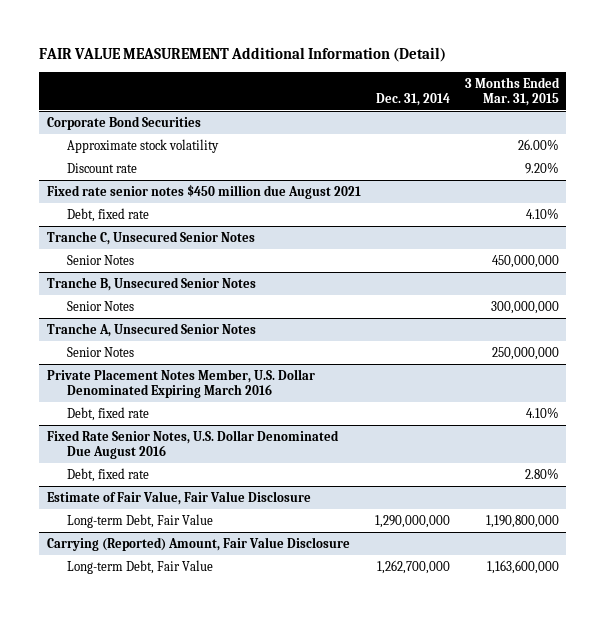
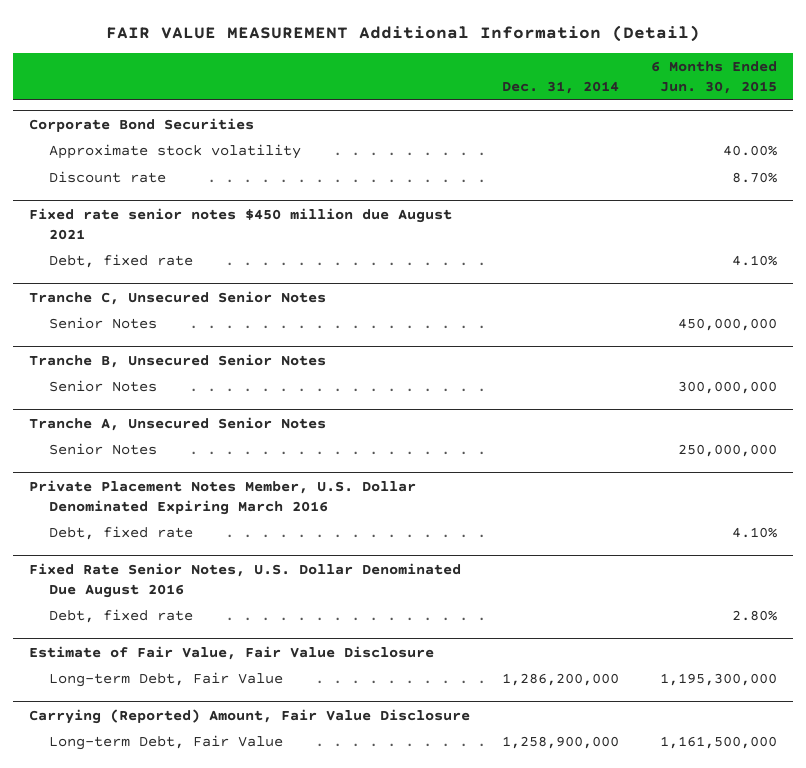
- | Dec. 31, 2014 | 3 Months Ended Mar. 31, 2015
+ | Dec. 31, 2014 | 6 Months Ended Jun. 30, 2015
@ Estimate of Fair Value, Fair Value Disclosure
- Long-term Debt, Fair Value | 1,290,000,000 | 1,190,800,000
+ Long-term Debt, Fair Value | 1,286,200,000 | 1,195,300,000
@ Carrying (Reported) Amount, Fair Value Disclosure
- Long-term Debt, Fair Value | 1,262,700,000 | 1,163,600,000
+ Long-term Debt, Fair Value | 1,258,900,000 | 1,161,500,000

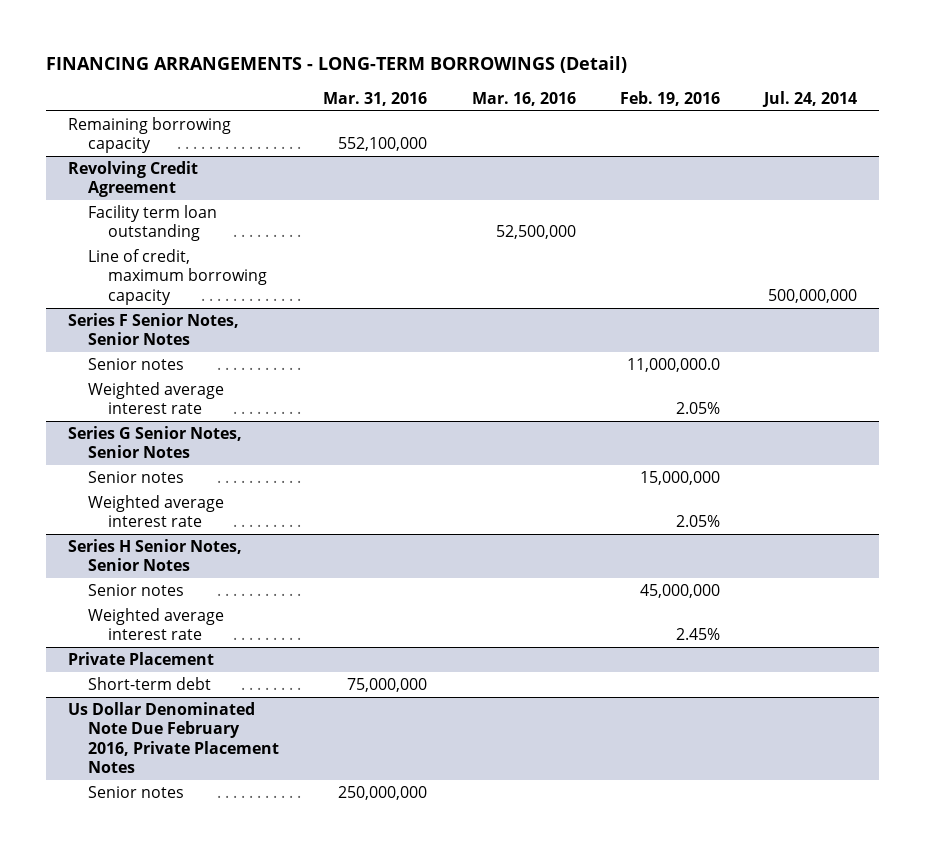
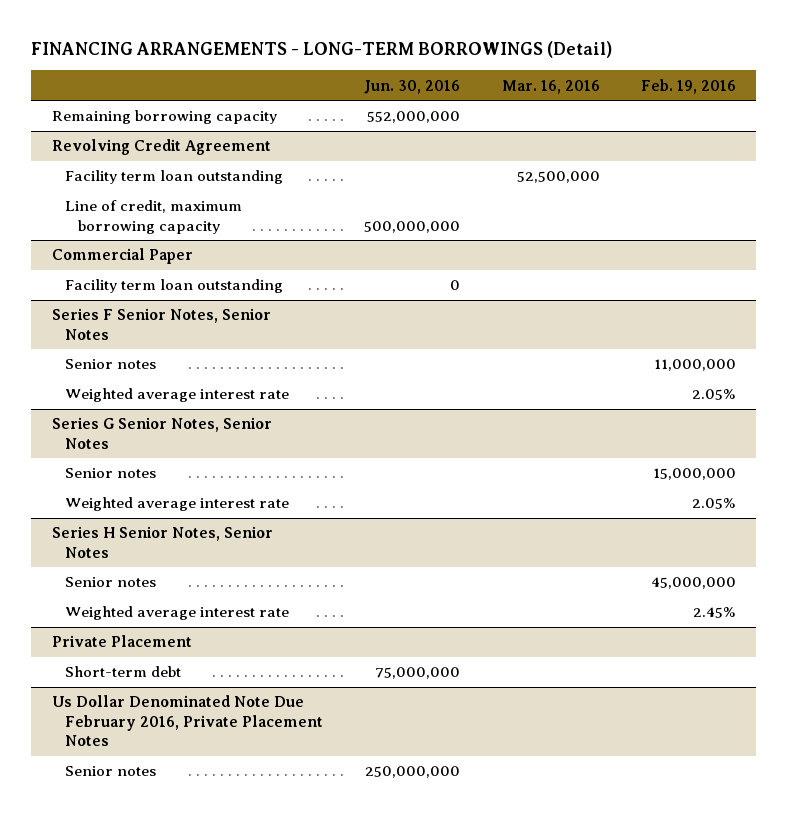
- | Mar. 31, 2016 | Mar. 16, 2016 | Feb. 19, 2016 | Jul. 24, 2014
+ | Jun. 30, 2016 | Mar. 16, 2016 | Feb. 19, 2016
+ Commercial Paper
+ Facility term loan outstanding | 0 | |
@ Series F Senior Notes, Senior Notes
- Senior notes | | | 11,000,000.0 |
+ Senior notes | | | 11,000,000

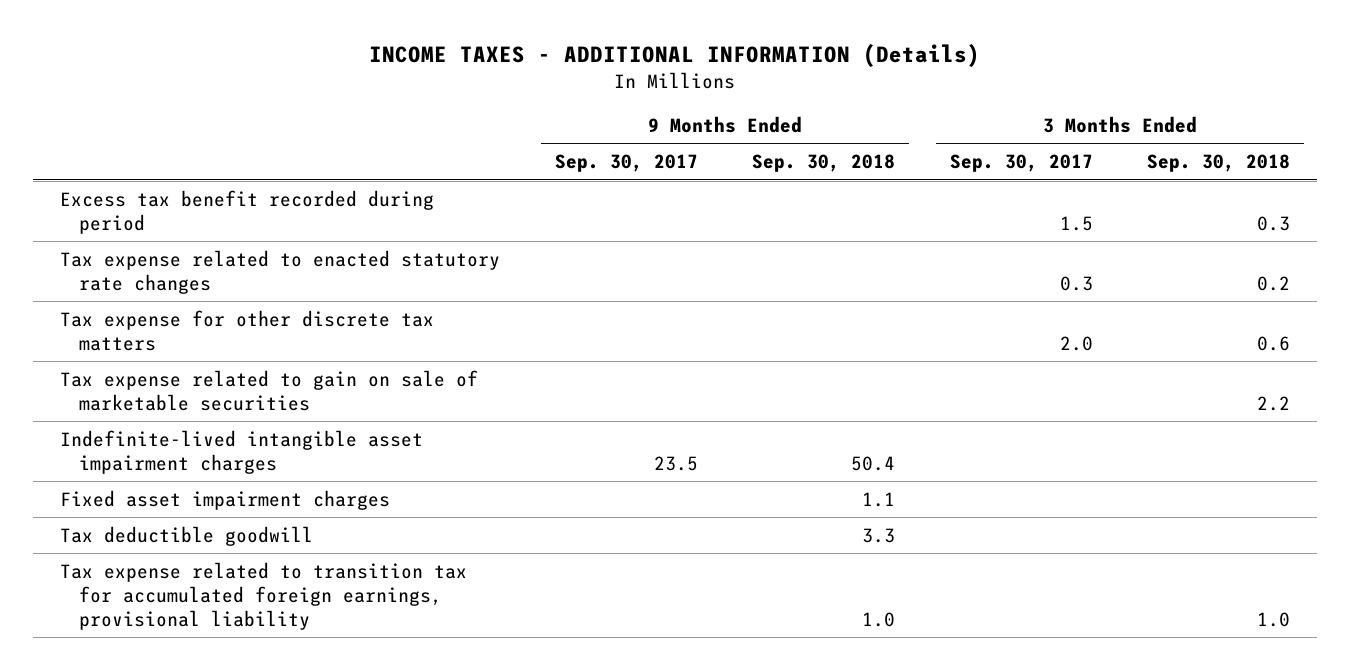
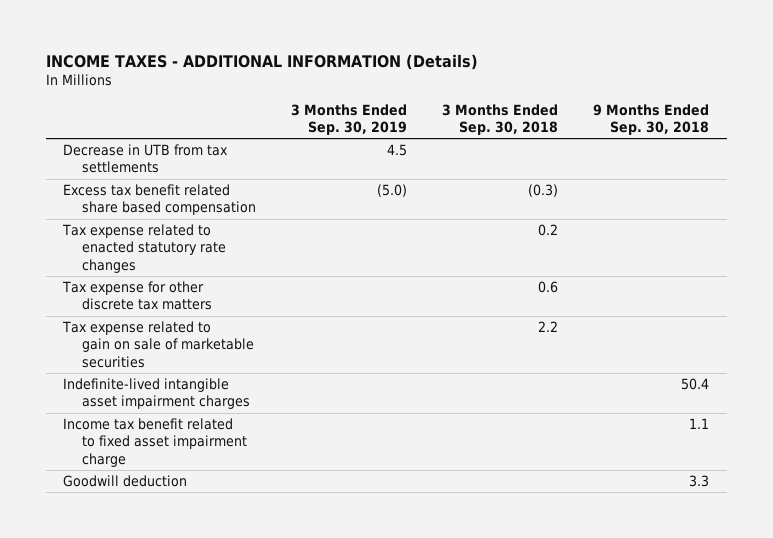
- | 9 Months Ended Sep. 30, 2017 | 9 Months Ended Sep. 30, 2018 | 3 Months Ended Sep. 30, 2017 | 3 Months Ended Sep. 30, 2018
+ | 3 Months Ended Sep. 30, 2019 | 3 Months Ended Sep. 30, 2018 | 9 Months Ended Sep. 30, 2018
- Excess tax benefit recorded during period | | | 1.5 | 0.3
+ Decrease in UTB from tax settlements | 4.5 | |
+ Excess tax benefit related share based compensation | (5.0) | (0.3) |
- Fixed asset impairment charges | | 1.1 | |
- Tax deductible goodwill | | 3.3 | |
- Tax expense related to transition tax for accumulated foreign earnings, provisional liability | | 1.0 | | 1.0
+ Income tax benefit related to fixed asset impairment charge | | | 1.1
+ Goodwill deduction | | | 3.3

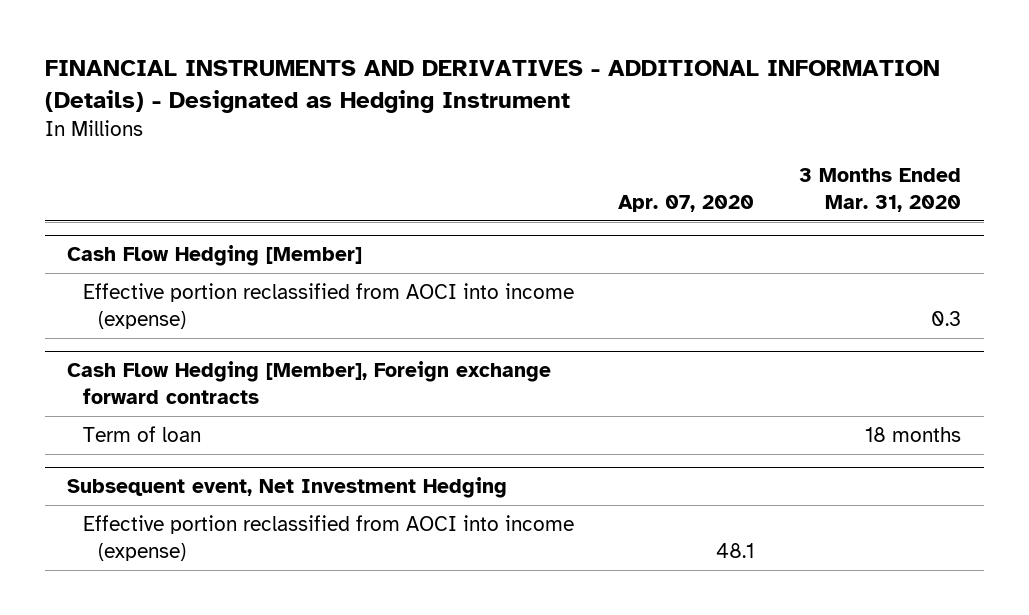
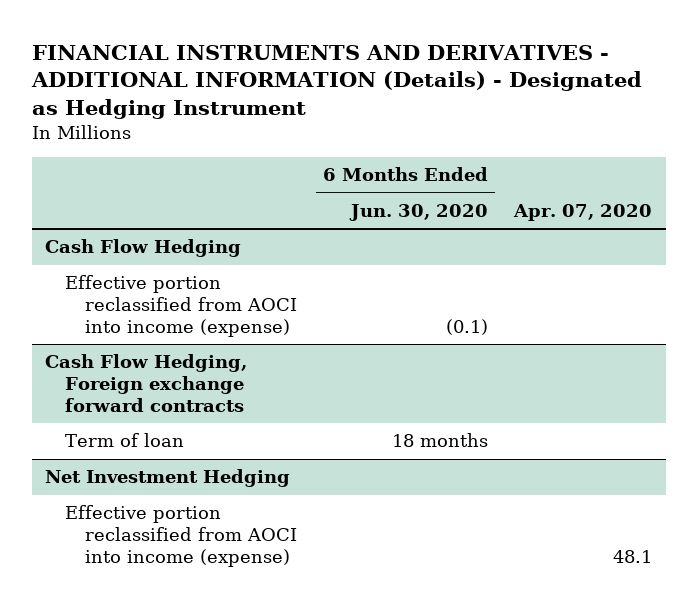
- | Apr. 07, 2020 | 3 Months Ended Mar. 31, 2020
+ | 6 Months Ended Jun. 30, 2020 | Apr. 07, 2020
- Cash Flow Hedging [Member]
+ Cash Flow Hedging
- Cash Flow Hedging [Member], Foreign exchange forward contracts
+ Cash Flow Hedging, Foreign exchange forward contracts
- Subsequent event, Net Investment Hedging
+ Net Investment Hedging

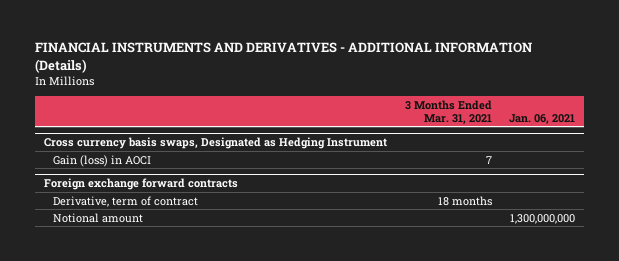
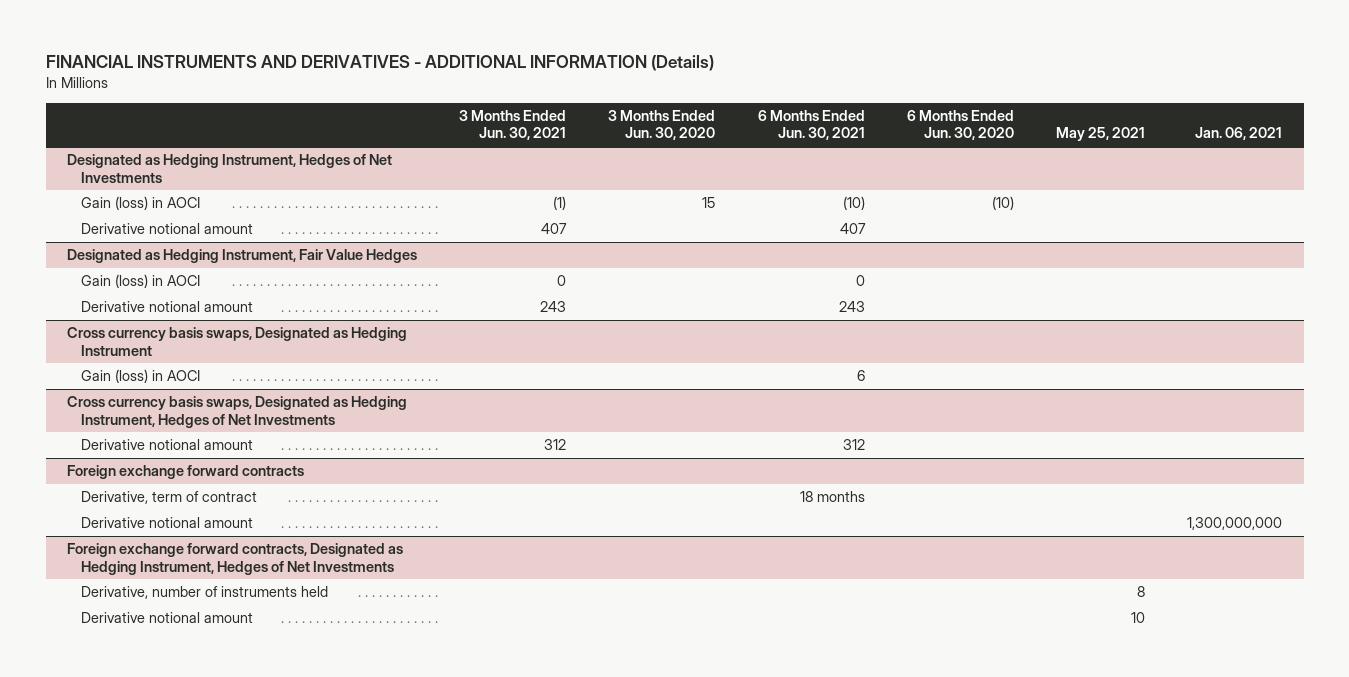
- | 3 Months Ended Mar. 31, 2021 | Jan. 06, 2021
+ | 3 Months Ended Jun. 30, 2021 | 3 Months Ended Jun. 30, 2020 | 6 Months Ended Jun. 30, 2021 | 6 Months Ended Jun. 30, 2020 | May 25, 2021 | Jan. 06, 2021
+ Designated as Hedging Instrument, Hedges of Net Investments
+ Gain (loss) in AOCI | (1) | 15 | (10) | (10) | |
+ Derivative notional amount | 407 | | 407 | | |
+ Designated as Hedging Instrument, Fair Value Hedges
+ Gain (loss) in AOCI | 0 | | 0 | | |
+ Derivative notional amount | 243 | | 243 | | |
+ Cross currency basis swaps, Designated as Hedging Instrument, Hedges of Net Investments
+ Derivative notional amount | 312 | | 312 | | |
@ Foreign exchange forward contracts
- Notional amount | | 1,300,000,000
+ Derivative notional amount | | | | | | 1,300,000,000
+ Foreign exchange forward contracts, Designated as Hedging Instrument, Hedges of Net Investments
+ Derivative, number of instruments held | | | | | 8 |
+ Derivative notional amount | | | | | 10 |

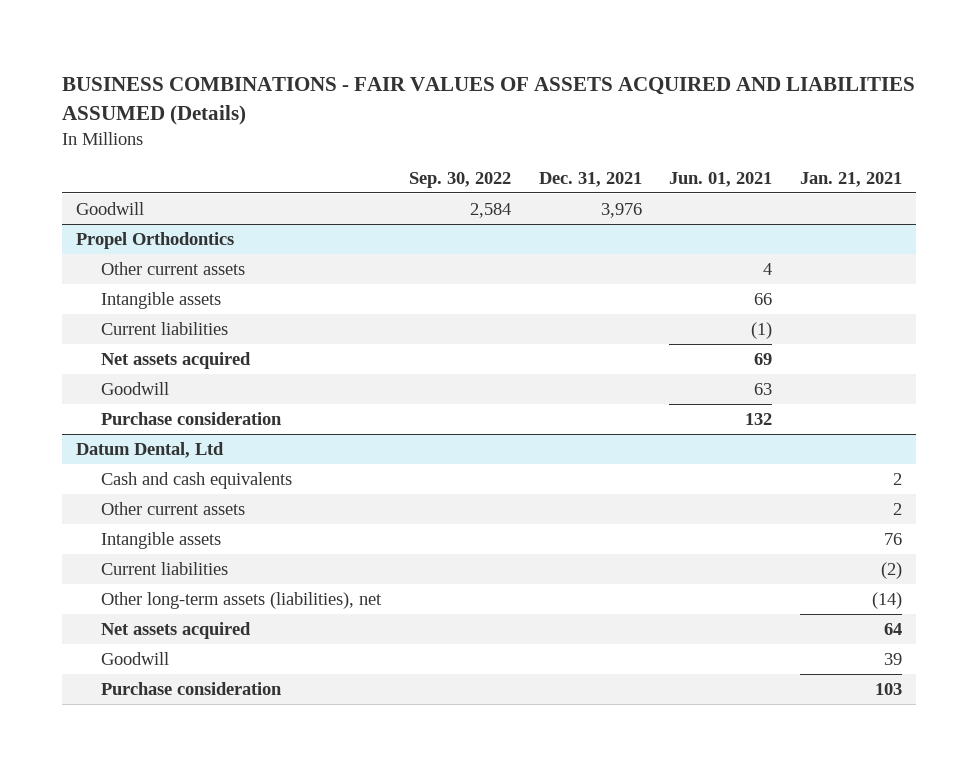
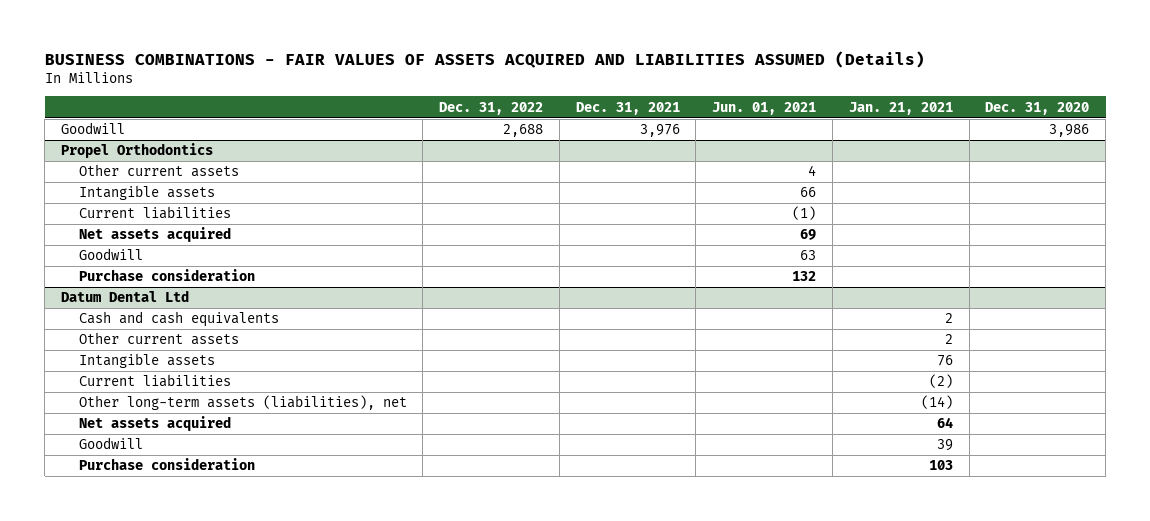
- | Sep. 30, 2022 | Dec. 31, 2021 | Jun. 01, 2021 | Jan. 21, 2021
+ | Dec. 31, 2022 | Dec. 31, 2021 | Jun. 01, 2021 | Jan. 21, 2021 | Dec. 31, 2020
- Datum Dental, Ltd
+ Datum Dental Ltd

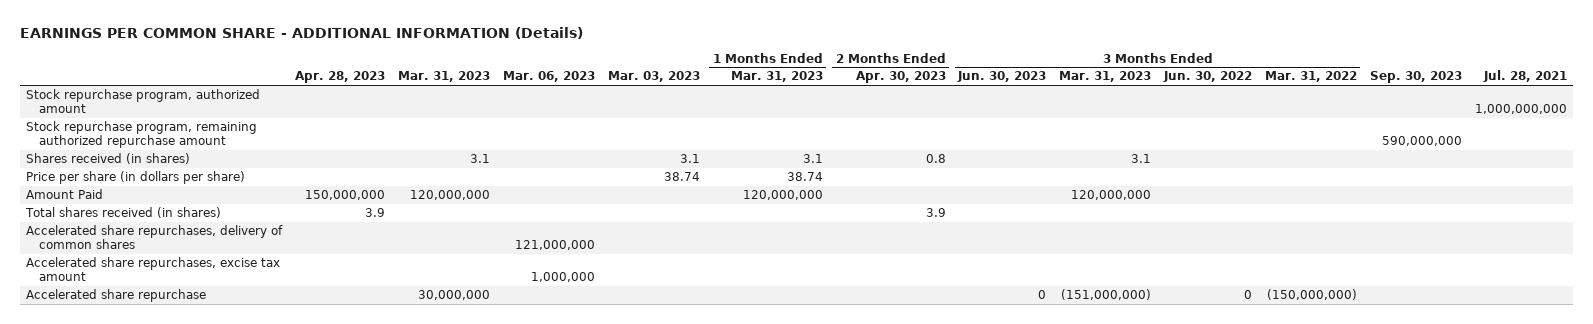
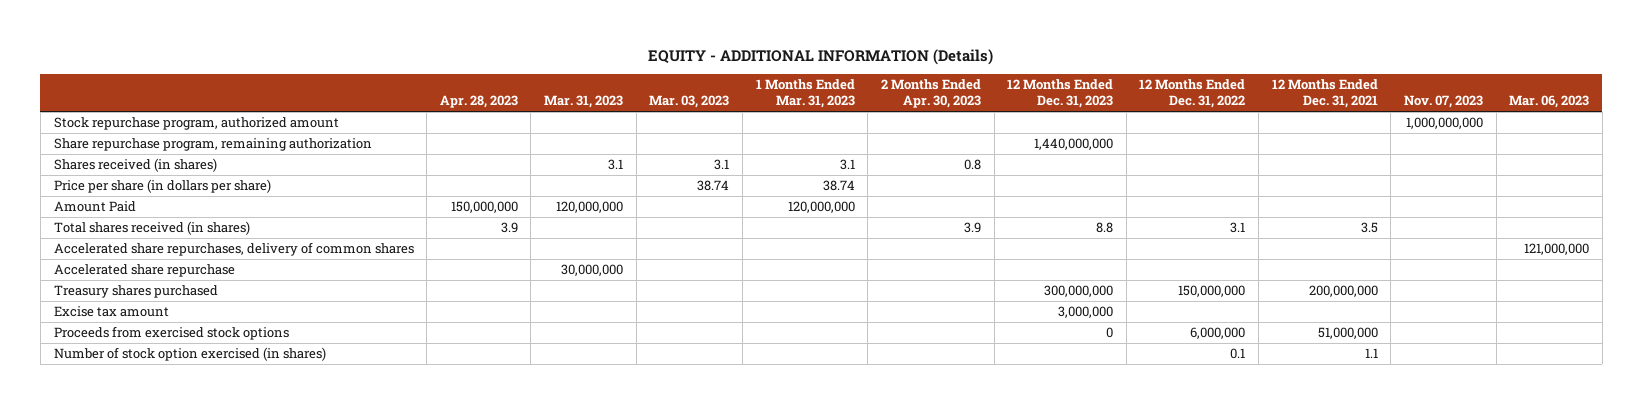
- EARNINGS PER COMMON SHARE - ADDITIONAL INFORMATION (Details)
+ EQUITY - ADDITIONAL INFORMATION (Details)
- | Apr. 28, 2023 | Mar. 31, 2023 | Mar. 06, 2023 | Mar. 03, 2023 | 1 Months Ended Mar. 31, 2023 | 2 Months Ended Apr. 30, 2023 | 3 Months Ended Jun. 30, 2023 | 3 Months Ended Mar. 31, 2023 | 3 Months Ended Jun. 30, 2022 | 3 Months Ended Mar. 31, 2022 | Sep. 30, 2023 | Jul. 28, 2021
+ | Apr. 28, 2023 | Mar. 31, 2023 | Mar. 03, 2023 | 1 Months Ended Mar. 31, 2023 | 2 Months Ended Apr. 30, 2023 | 12 Months Ended Dec. 31, 2023 | 12 Months Ended Dec. 31, 2022 | 12 Months Ended Dec. 31, 2021 | Nov. 07, 2023 | Mar. 06, 2023
- Stock repurchase program, remaining authorized repurchase amount | | | | | | | | | | | 590,000,000 |
+ Share repurchase program, remaining authorization | | | | | | 1,440,000,000 | | | |
- Accelerated share repurchases, excise tax amount | | | 1,000,000 | | | | | | | | |
+ Treasury shares purchased | | | | | | 300,000,000 | 150,000,000 | 200,000,000 | |
+ Excise tax amount | | | | | | 3,000,000 | | | |
+ Proceeds from exercised stock options | | | | | | 0 | 6,000,000 | 51,000,000 | |
+ Number of stock option exercised (in shares) | | | | | | | 0.1 | 1.1 | |

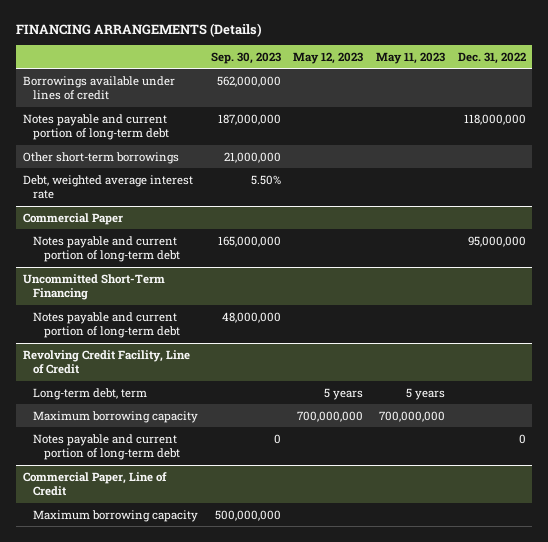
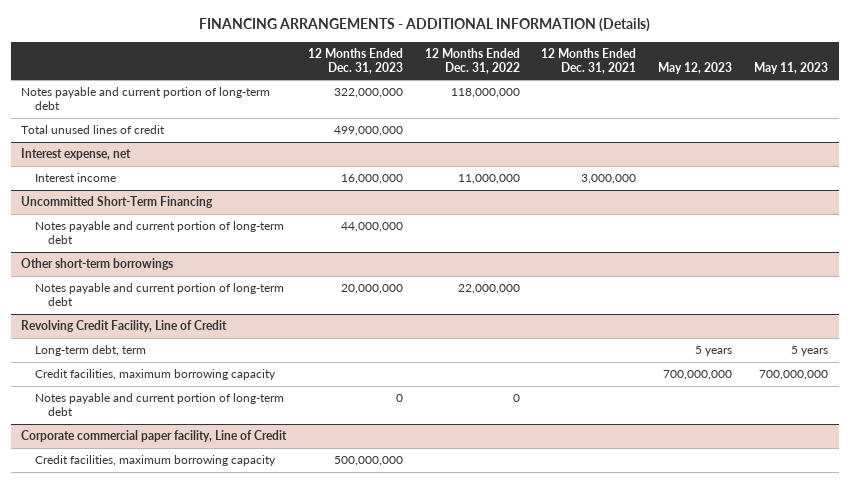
- FINANCING ARRANGEMENTS (Details)
+ FINANCING ARRANGEMENTS - ADDITIONAL INFORMATION (Details)
- | Sep. 30, 2023 | May 12, 2023 | May 11, 2023 | Dec. 31, 2022
+ | 12 Months Ended Dec. 31, 2023 | 12 Months Ended Dec. 31, 2022 | 12 Months Ended Dec. 31, 2021 | May 12, 2023 | May 11, 2023
- Borrowings available under lines of credit | 562,000,000 | | |
- Other short-term borrowings | 21,000,000 | | |
- Debt, weighted average interest rate | 5.50% | | |
- Commercial Paper
- Notes payable and current portion of long-term debt | 165,000,000 | | | 95,000,000
+ Total unused lines of credit | 499,000,000 | | | |
+ Interest expense, net
+ Interest income | 16,000,000 | 11,000,000 | 3,000,000 | |
+ Other short-term borrowings
+ Notes payable and current portion of long-term debt | 20,000,000 | 22,000,000 | | |
@ Revolving Credit Facility, Line of Credit
- Maximum borrowing capacity | | 700,000,000 | 700,000,000 |
+ Credit facilities, maximum borrowing capacity | | | | 700,000,000 | 700,000,000
- Commercial Paper, Line of Credit
- Maximum borrowing capacity | 500,000,000 | | |
+ Corporate commercial paper facility, Line of Credit
+ Credit facilities, maximum borrowing capacity | 500,000,000 | | | |

